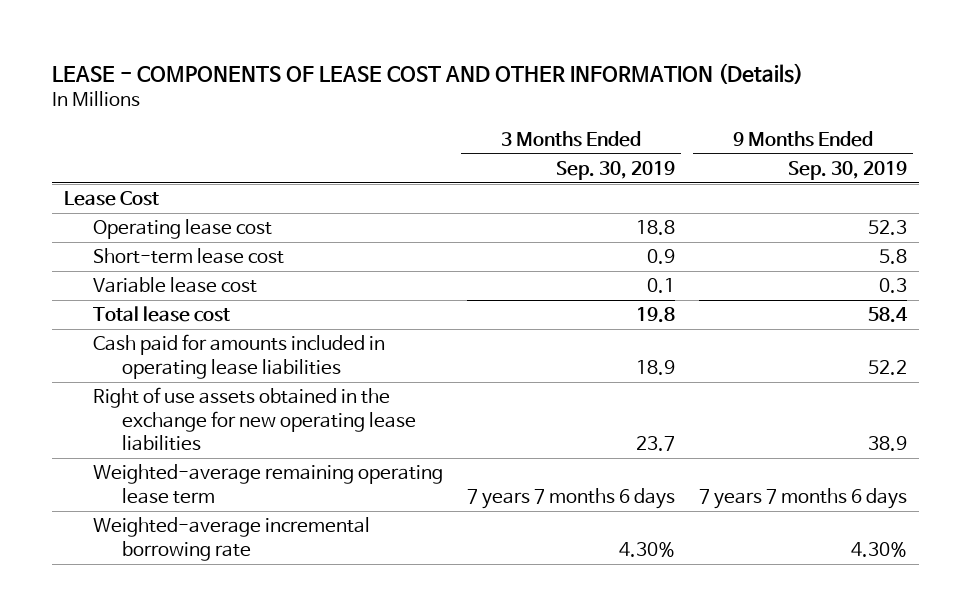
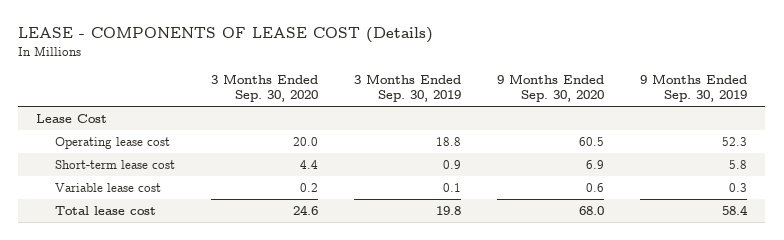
- LEASE - COMPONENTS OF LEASE COST AND OTHER INFORMATION (Details)
+ LEASE - COMPONENTS OF LEASE COST (Details)
- | 3 Months Ended Sep. 30, 2019 | 9 Months Ended Sep. 30, 2019
+ | 3 Months Ended Sep. 30, 2020 | 3 Months Ended Sep. 30, 2019 | 9 Months Ended Sep. 30, 2020 | 9 Months Ended Sep. 30, 2019
- Cash paid for amounts included in operating lease liabilities | 18.9 | 52.2
- Right of use assets obtained in the exchange for new operating lease liabilities | 23.7 | 38.9
- Weighted-average remaining operating lease term | 7 years 7 months 6 days | 7 years 7 months 6 days
- Weighted-average incremental borrowing rate | 4.30% | 4.30%

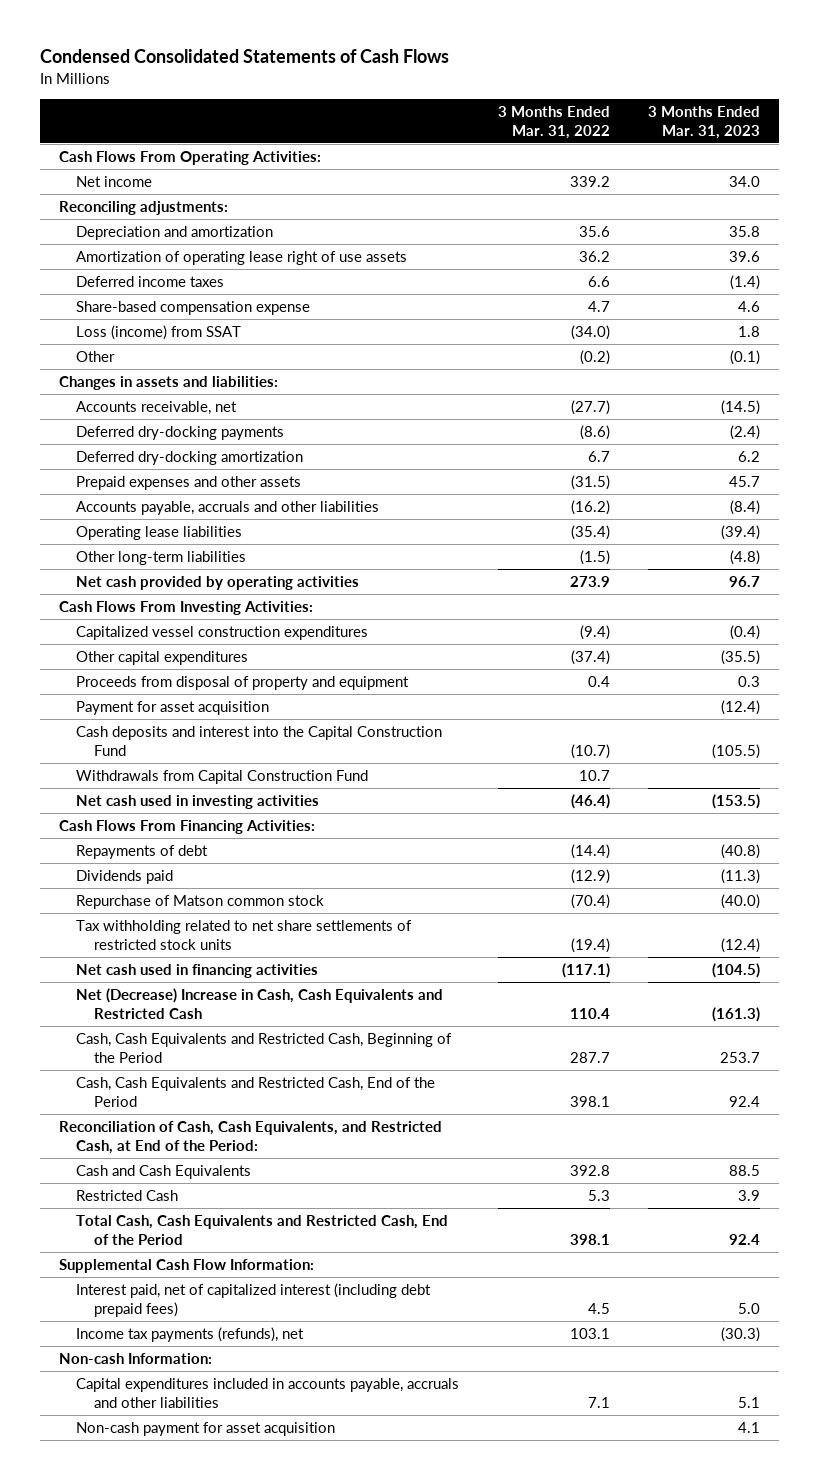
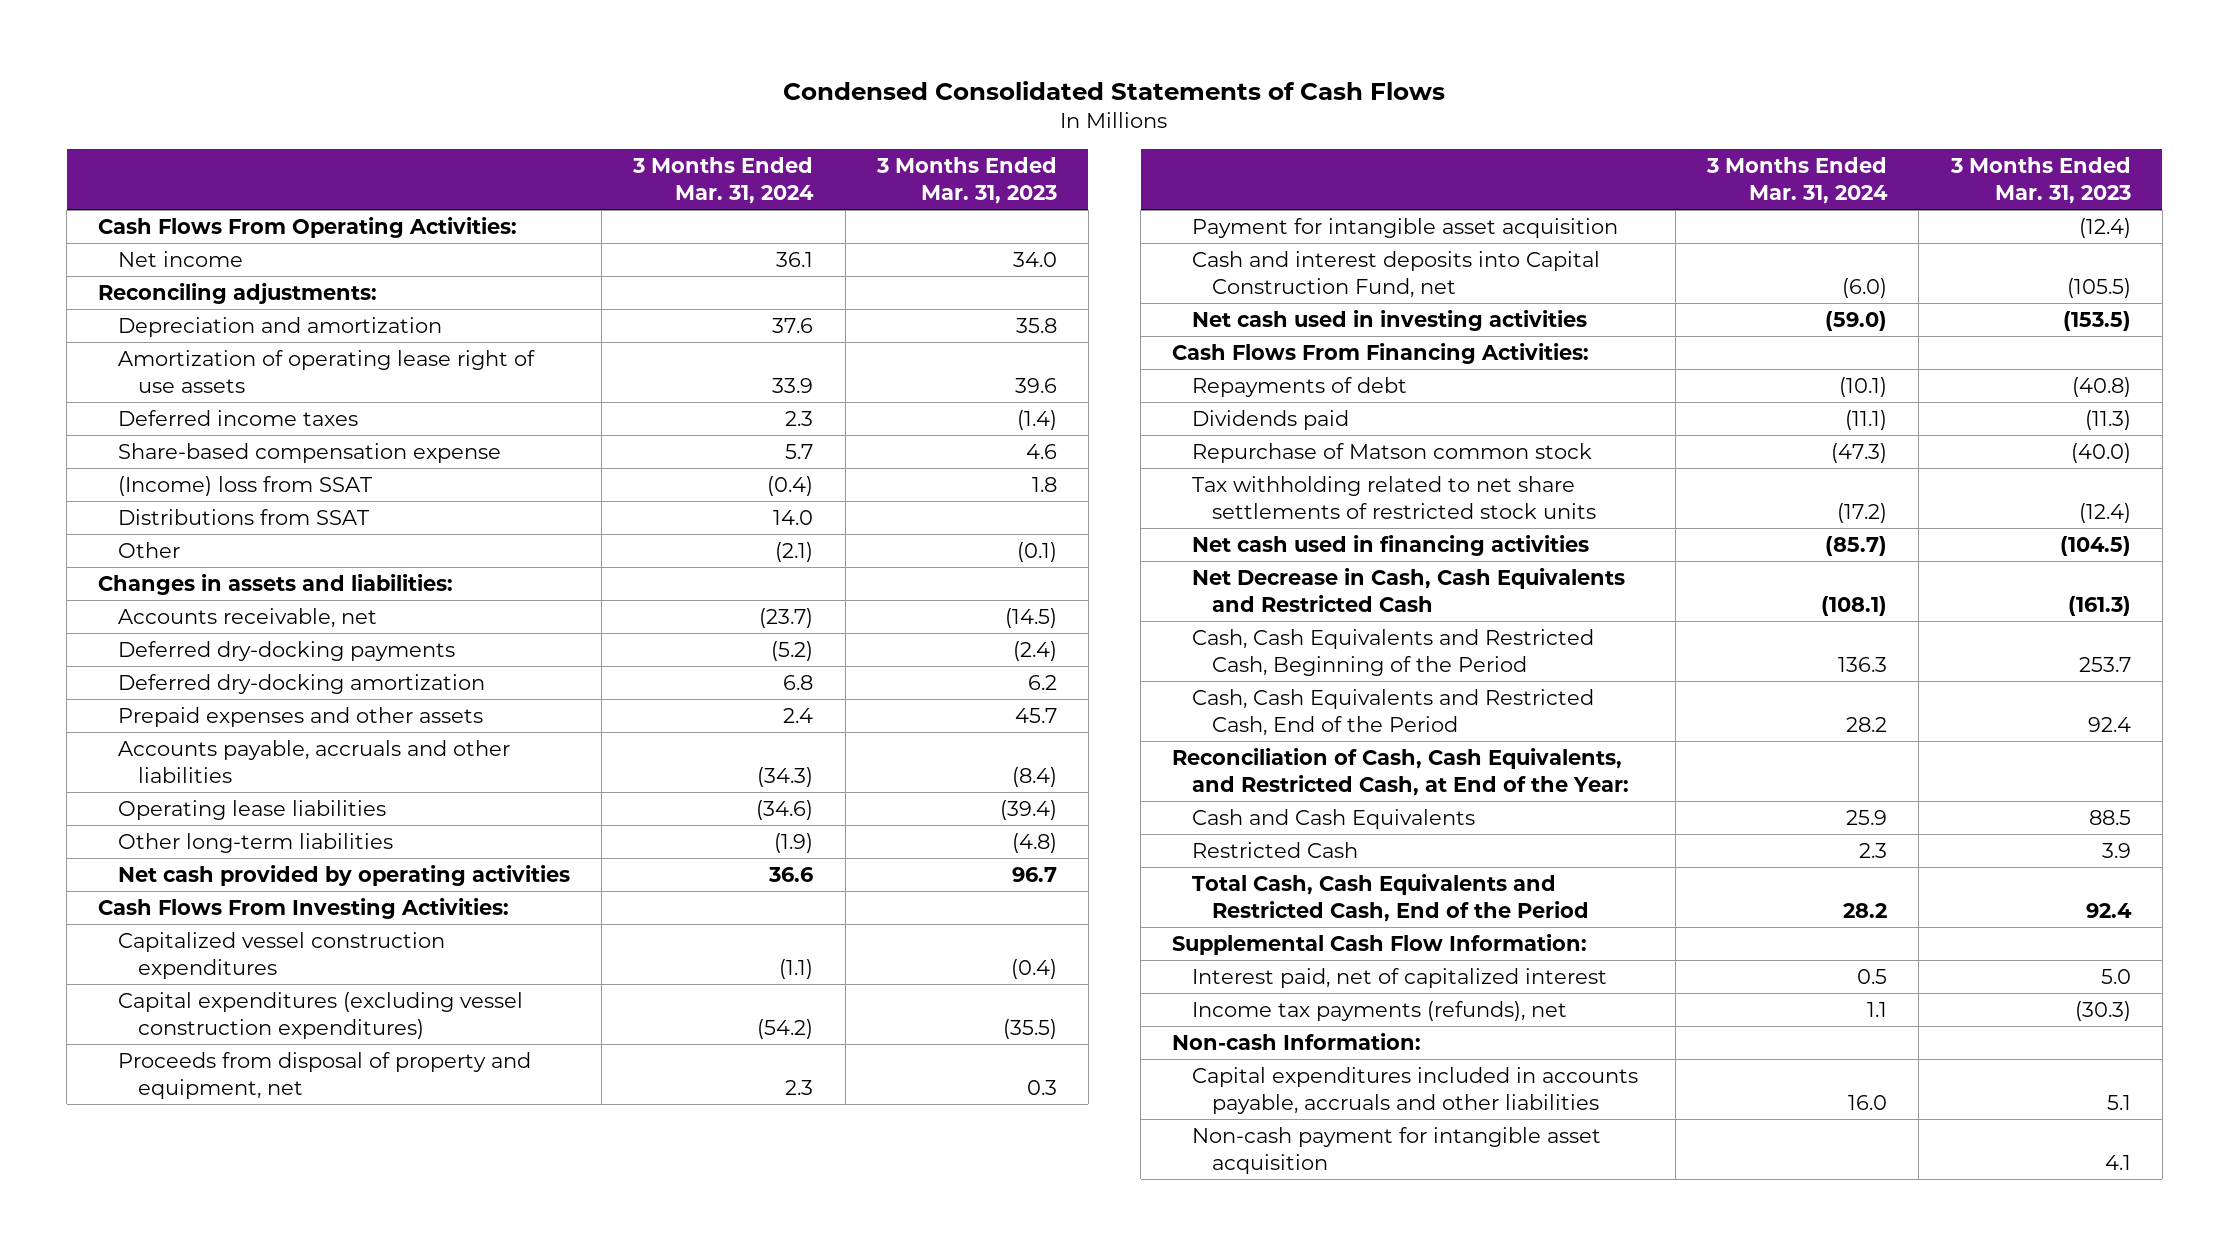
- | 3 Months Ended Mar. 31, 2022 | 3 Months Ended Mar. 31, 2023
+ | 3 Months Ended Mar. 31, 2024 | 3 Months Ended Mar. 31, 2023
- Loss (income) from SSAT | (34.0) | 1.8
+ (Income) loss from SSAT | (0.4) | 1.8
+ Distributions from SSAT | 14.0 |
- Other capital expenditures | (37.4) | (35.5)
- Proceeds from disposal of property and equipment | 0.4 | 0.3
- Payment for asset acquisition | | (12.4)
- Cash deposits and interest into the Capital Construction Fund | (10.7) | (105.5)
- Withdrawals from Capital Construction Fund | 10.7 |
+ Capital expenditures (excluding vessel construction expenditures) | (54.2) | (35.5)
+ Proceeds from disposal of property and equipment, net | 2.3 | 0.3
+ Payment for intangible asset acquisition | | (12.4)
+ Cash and interest deposits into Capital Construction Fund, net | (6.0) | (105.5)
- Net (Decrease) Increase in Cash, Cash Equivalents and Restricted Cash | 110.4 | (161.3)
+ Net Decrease in Cash, Cash Equivalents and Restricted Cash | (108.1) | (161.3)
- Reconciliation of Cash, Cash Equivalents, and Restricted Cash, at End of the Period:
+ Reconciliation of Cash, Cash Equivalents, and Restricted Cash, at End of the Year:
- Interest paid, net of capitalized interest (including debt prepaid fees) | 4.5 | 5.0
+ Interest paid, net of capitalized interest | 0.5 | 5.0
- Non-cash payment for asset acquisition | | 4.1
+ Non-cash payment for intangible asset acquisition | | 4.1

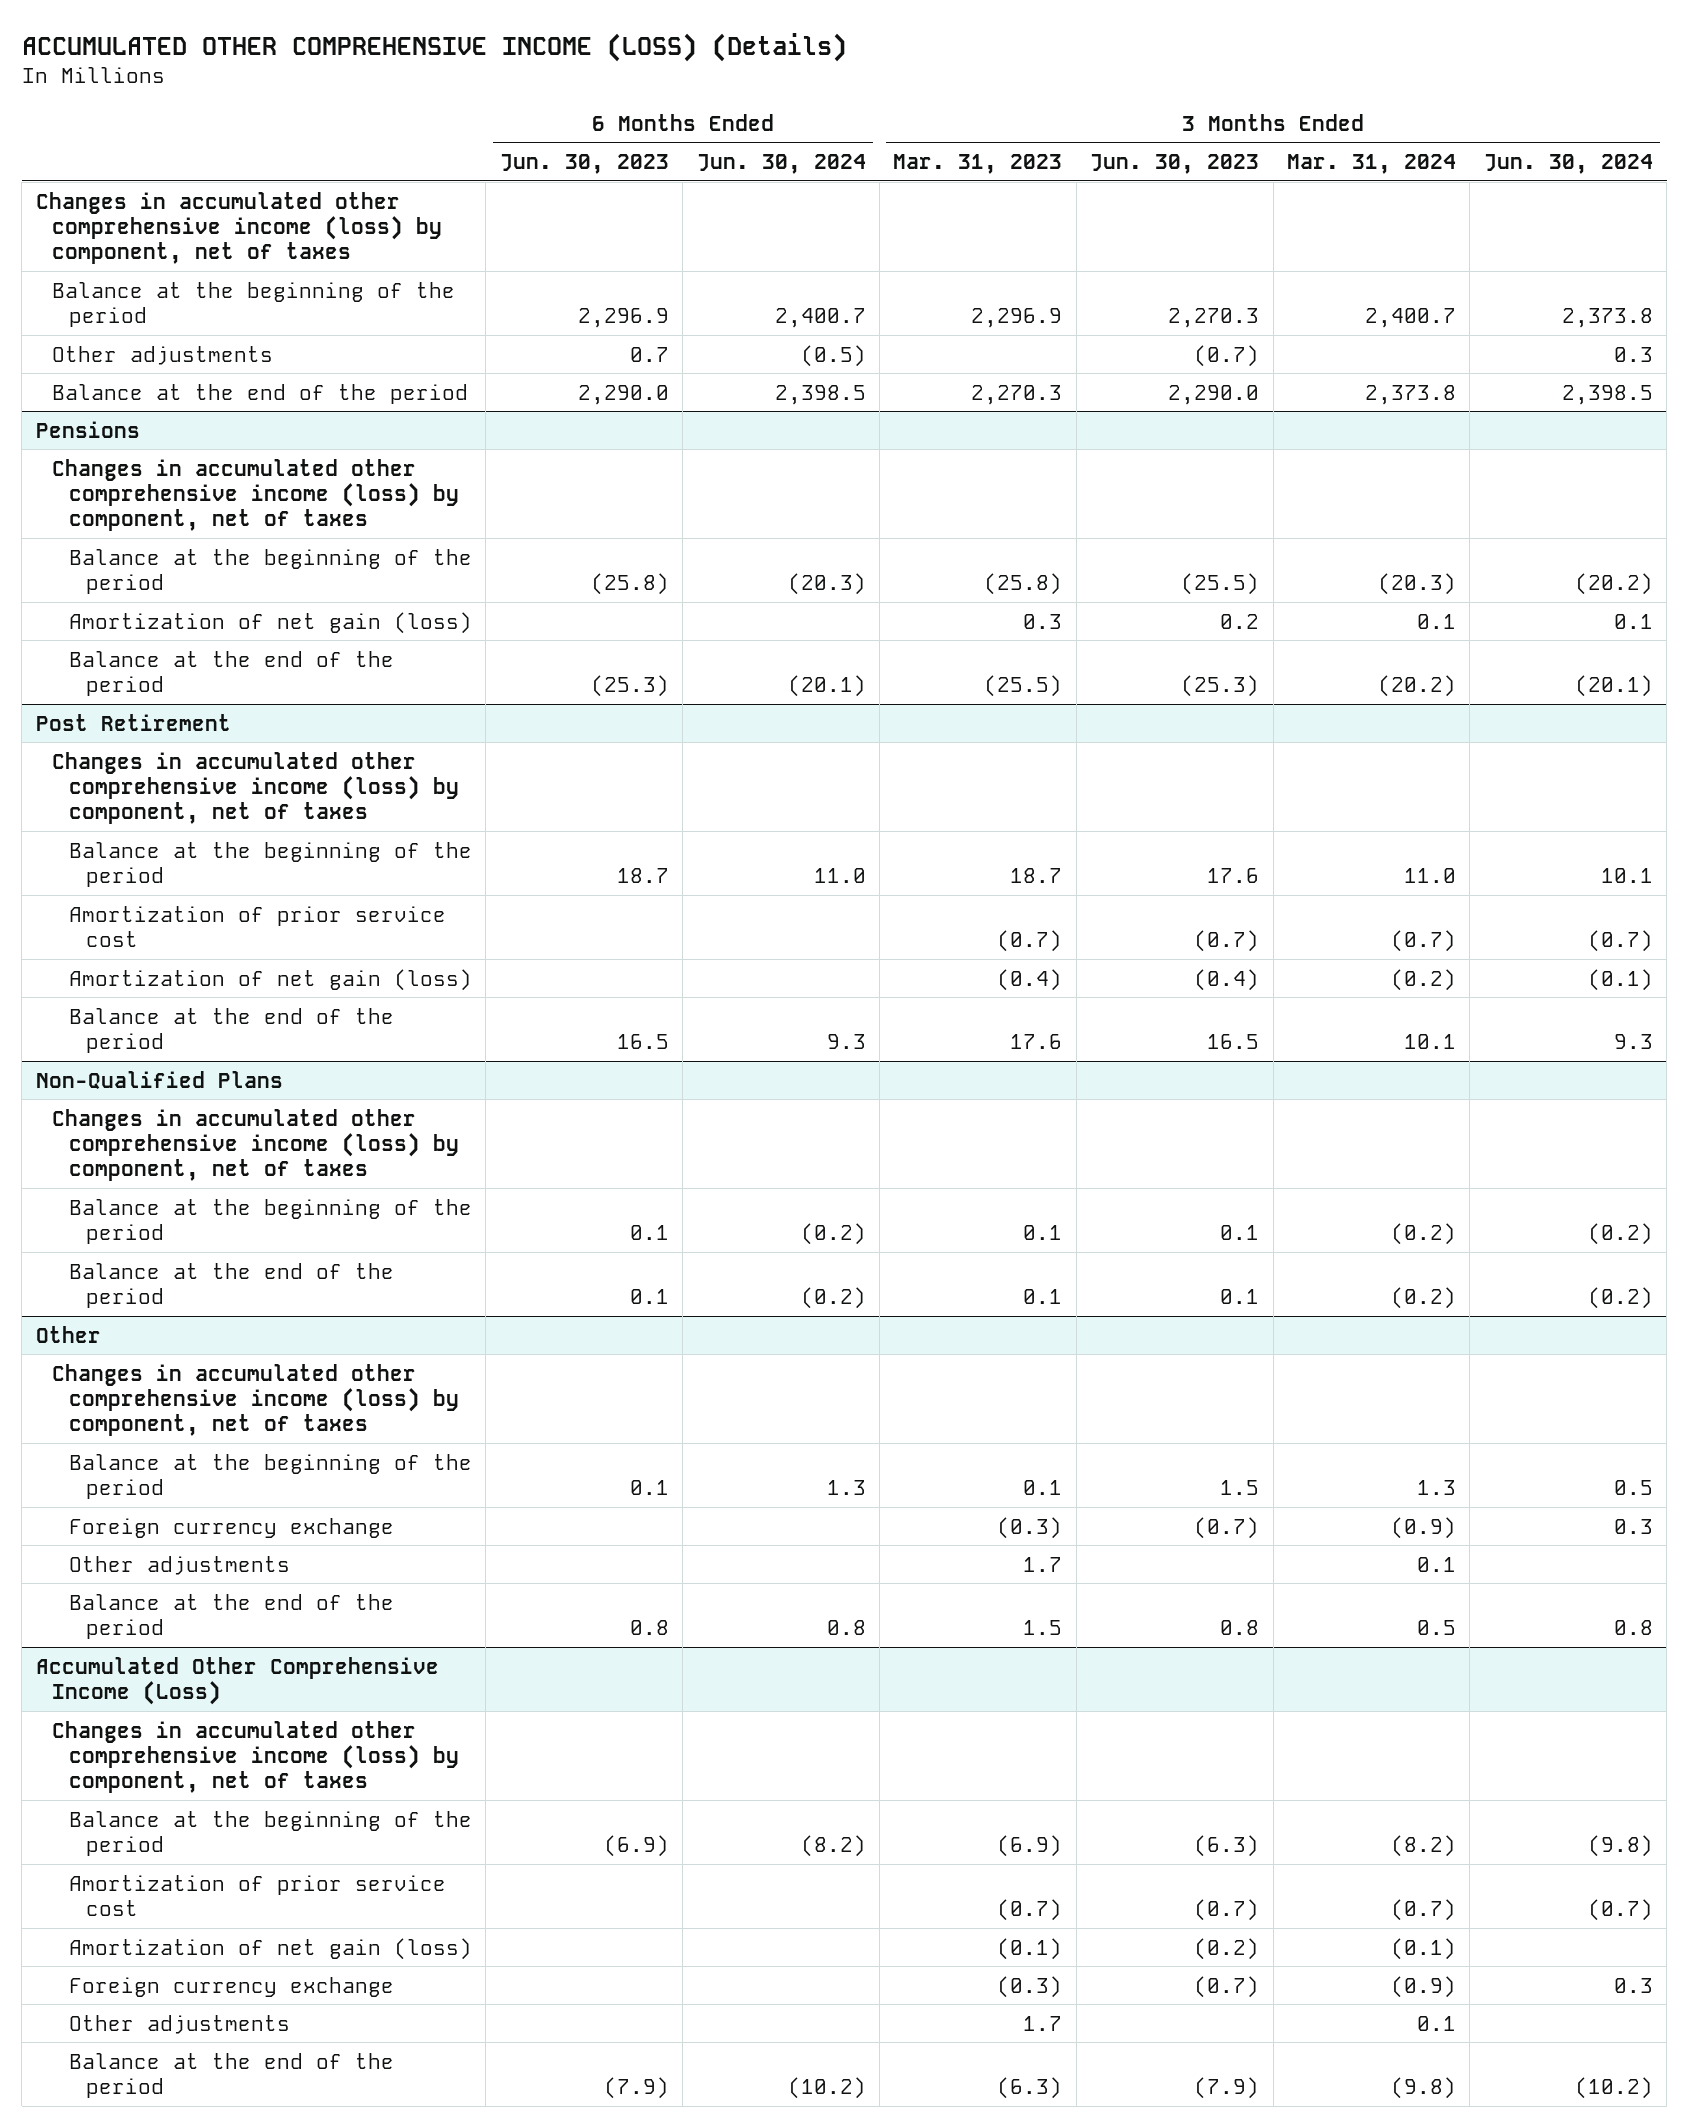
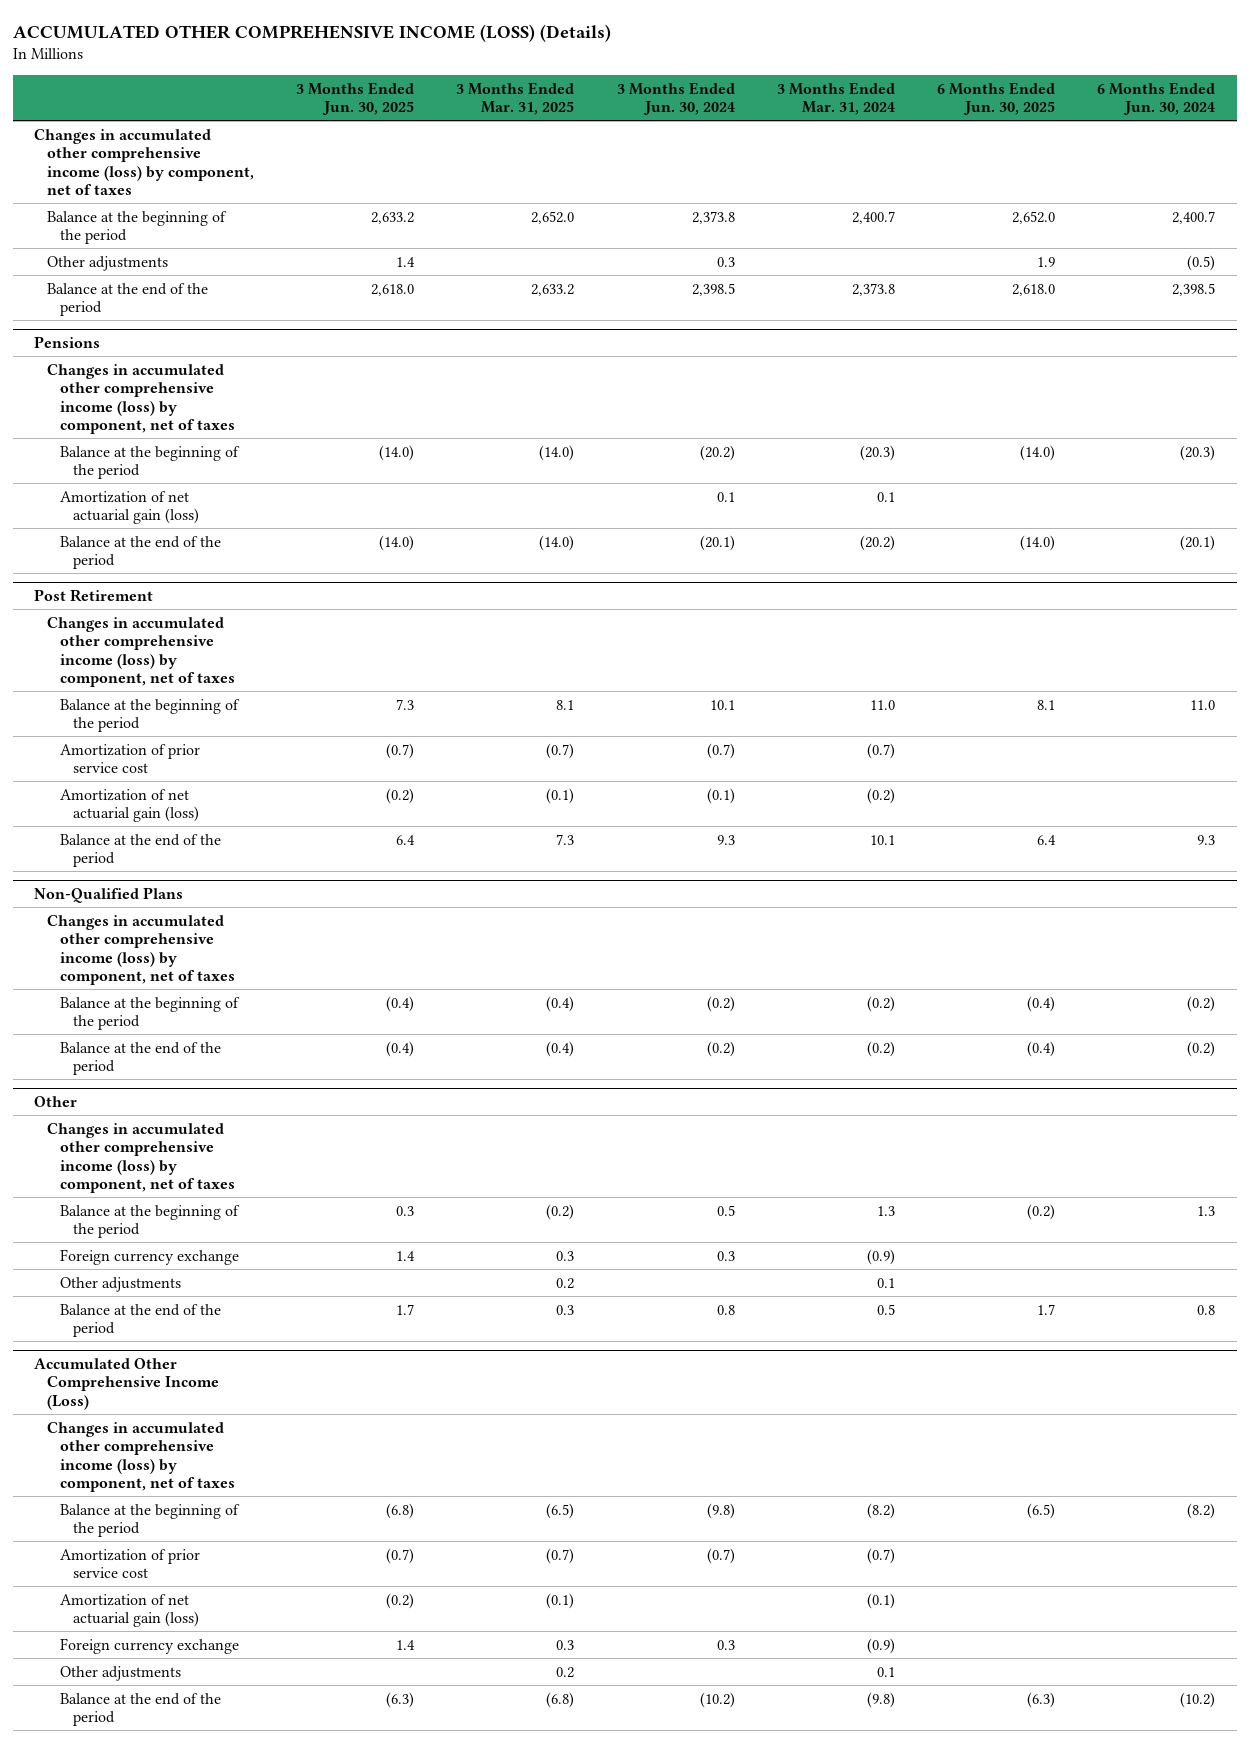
- | 6 Months Ended Jun. 30, 2023 | 6 Months Ended Jun. 30, 2024 | 3 Months Ended Mar. 31, 2023 | 3 Months Ended Jun. 30, 2023 | 3 Months Ended Mar. 31, 2024 | 3 Months Ended Jun. 30, 2024
+ | 3 Months Ended Jun. 30, 2025 | 3 Months Ended Mar. 31, 2025 | 3 Months Ended Jun. 30, 2024 | 3 Months Ended Mar. 31, 2024 | 6 Months Ended Jun. 30, 2025 | 6 Months Ended Jun. 30, 2024
@ Pensions
- Amortization of net gain (loss) | | | 0.3 | 0.2 | 0.1 | 0.1
+ Amortization of net actuarial gain (loss) | | | 0.1 | 0.1 | |
@ Post Retirement
- Amortization of net gain (loss) | | | (0.4) | (0.4) | (0.2) | (0.1)
+ Amortization of net actuarial gain (loss) | (0.2) | (0.1) | (0.1) | (0.2) | |
@ Accumulated Other Comprehensive Income (Loss)
- Amortization of net gain (loss) | | | (0.1) | (0.2) | (0.1) |
+ Amortization of net actuarial gain (loss) | (0.2) | (0.1) | | (0.1) | |

